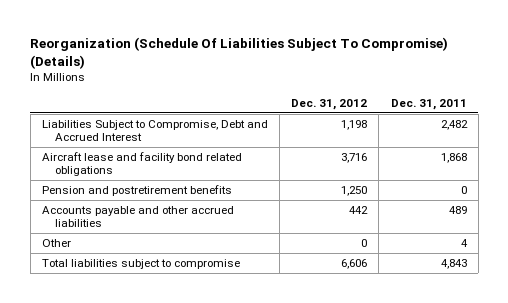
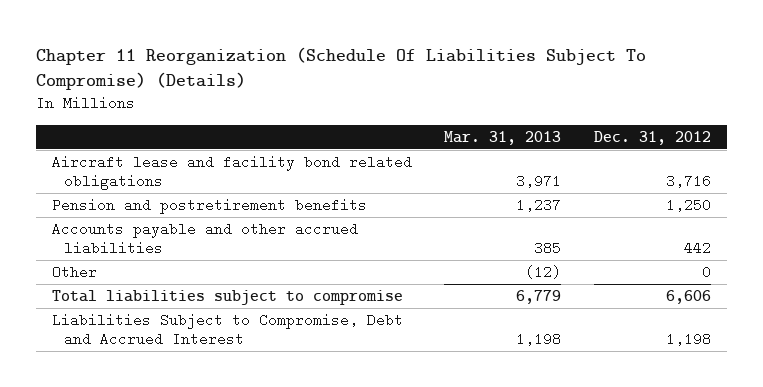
- Reorganization (Schedule Of Liabilities Subject To Compromise) (Details)
+ Chapter 11 Reorganization (Schedule Of Liabilities Subject To Compromise) (Details)
- | Dec. 31, 2012 | Dec. 31, 2011
+ | Mar. 31, 2013 | Dec. 31, 2012
moved down: Liabilities Subject to Compromise, Debt and Accrued Interest | 1,198 | 1,198

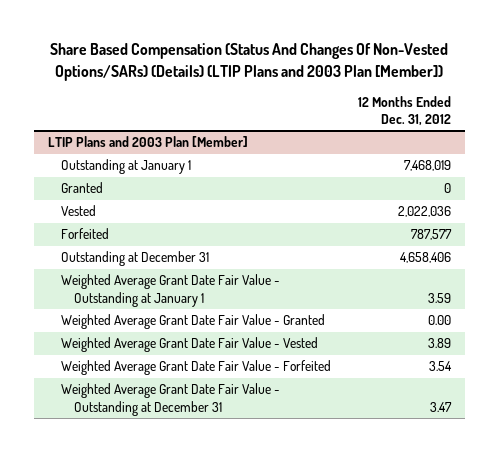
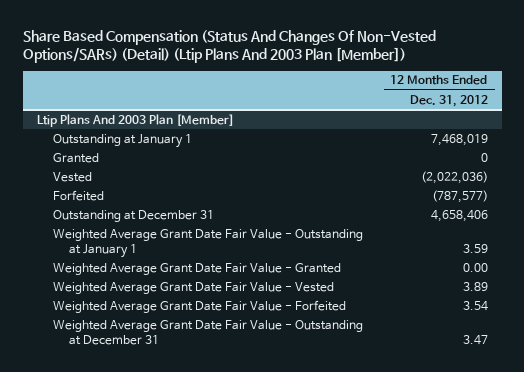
- Share Based Compensation (Status And Changes Of Non-Vested Options/SARs) (Details) (LTIP Plans and 2003 Plan [Member])
+ Share Based Compensation (Status And Changes Of Non-Vested Options/SARs) (Detail) (Ltip Plans And 2003 Plan [Member])
- LTIP Plans and 2003 Plan [Member]
+ Ltip Plans And 2003 Plan [Member]
- Vested | 2,022,036
- Forfeited | 787,577
+ Vested | (2,022,036)
+ Forfeited | (787,577)

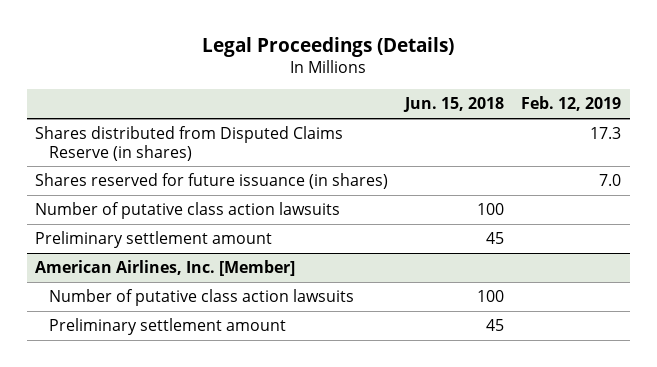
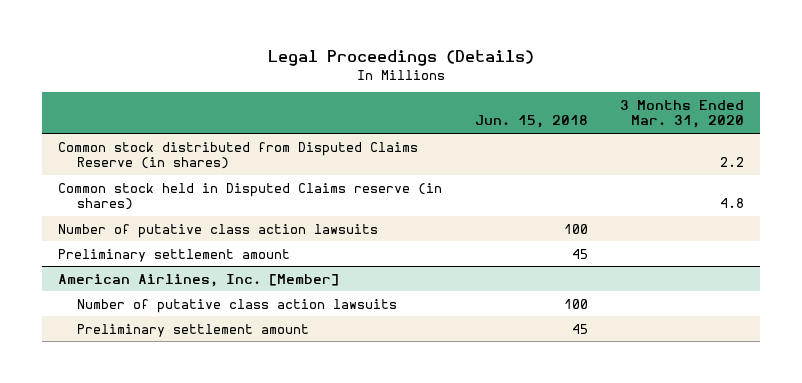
- | Jun. 15, 2018 | Feb. 12, 2019
+ | Jun. 15, 2018 | 3 Months Ended Mar. 31, 2020
- Shares distributed from Disputed Claims Reserve (in shares) | | 17.3
- Shares reserved for future issuance (in shares) | | 7.0
+ Common stock distributed from Disputed Claims Reserve (in shares) | | 2.2
+ Common stock held in Disputed Claims reserve (in shares) | | 4.8

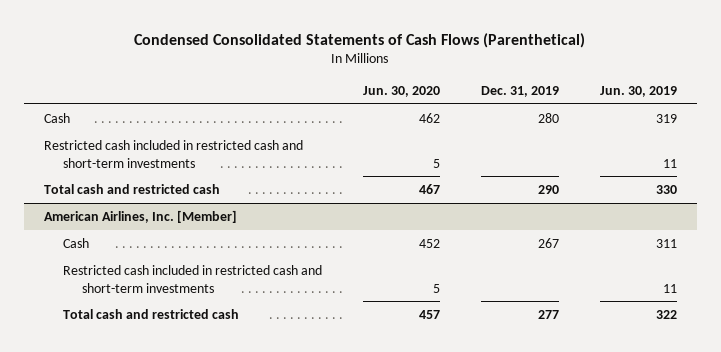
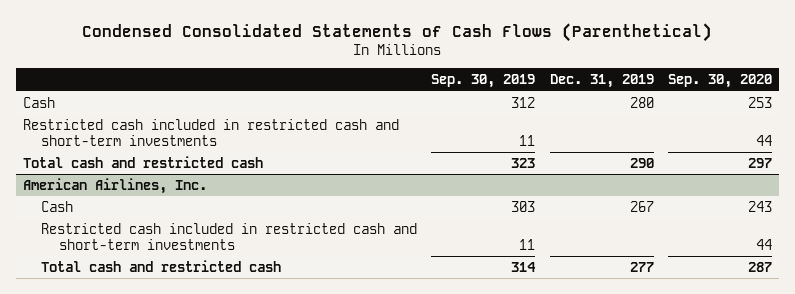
- | Jun. 30, 2020 | Dec. 31, 2019 | Jun. 30, 2019
+ | Sep. 30, 2019 | Dec. 31, 2019 | Sep. 30, 2020
- American Airlines, Inc. [Member]
+ American Airlines, Inc.

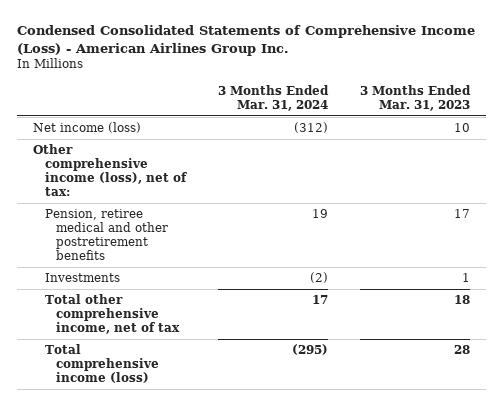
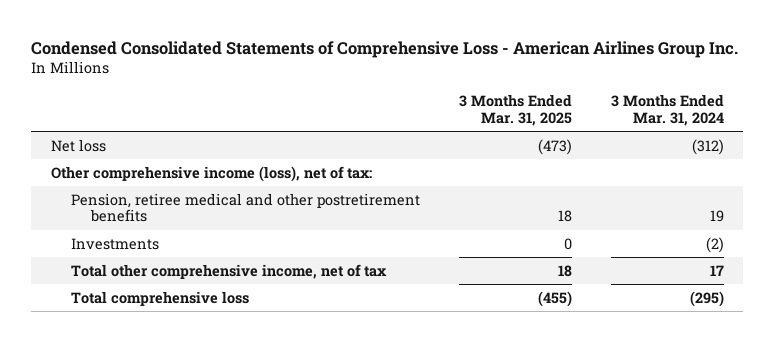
- Condensed Consolidated Statements of Comprehensive Income (Loss) - American Airlines Group Inc.
+ Condensed Consolidated Statements of Comprehensive Loss - American Airlines Group Inc.
- | 3 Months Ended Mar. 31, 2024 | 3 Months Ended Mar. 31, 2023
+ | 3 Months Ended Mar. 31, 2025 | 3 Months Ended Mar. 31, 2024
- Net income (loss) | (312) | 10
+ Net loss | (473) | (312)
- Total comprehensive income (loss) | (295) | 28
+ Total comprehensive loss | (455) | (295)

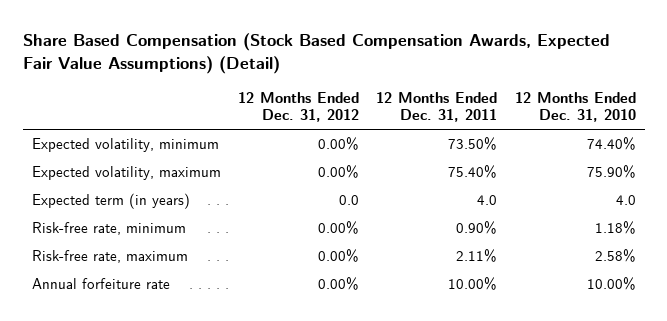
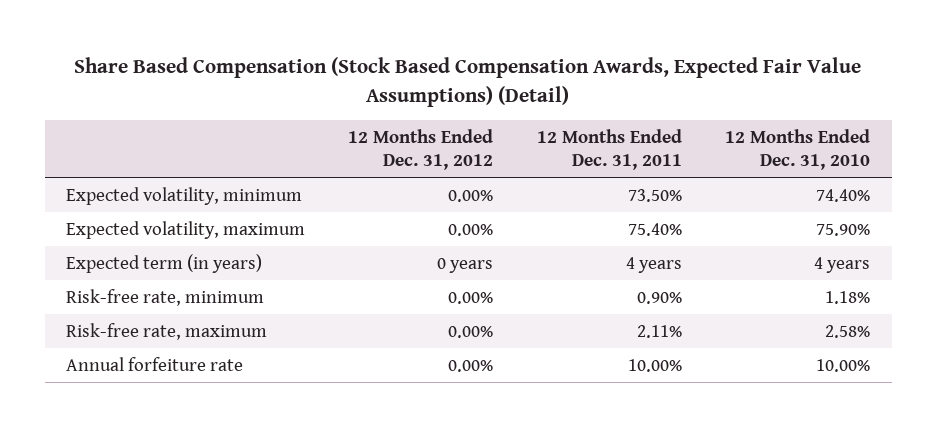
- Expected term (in years) | 0.0 | 4.0 | 4.0
+ Expected term (in years) | 0 years | 4 years | 4 years

